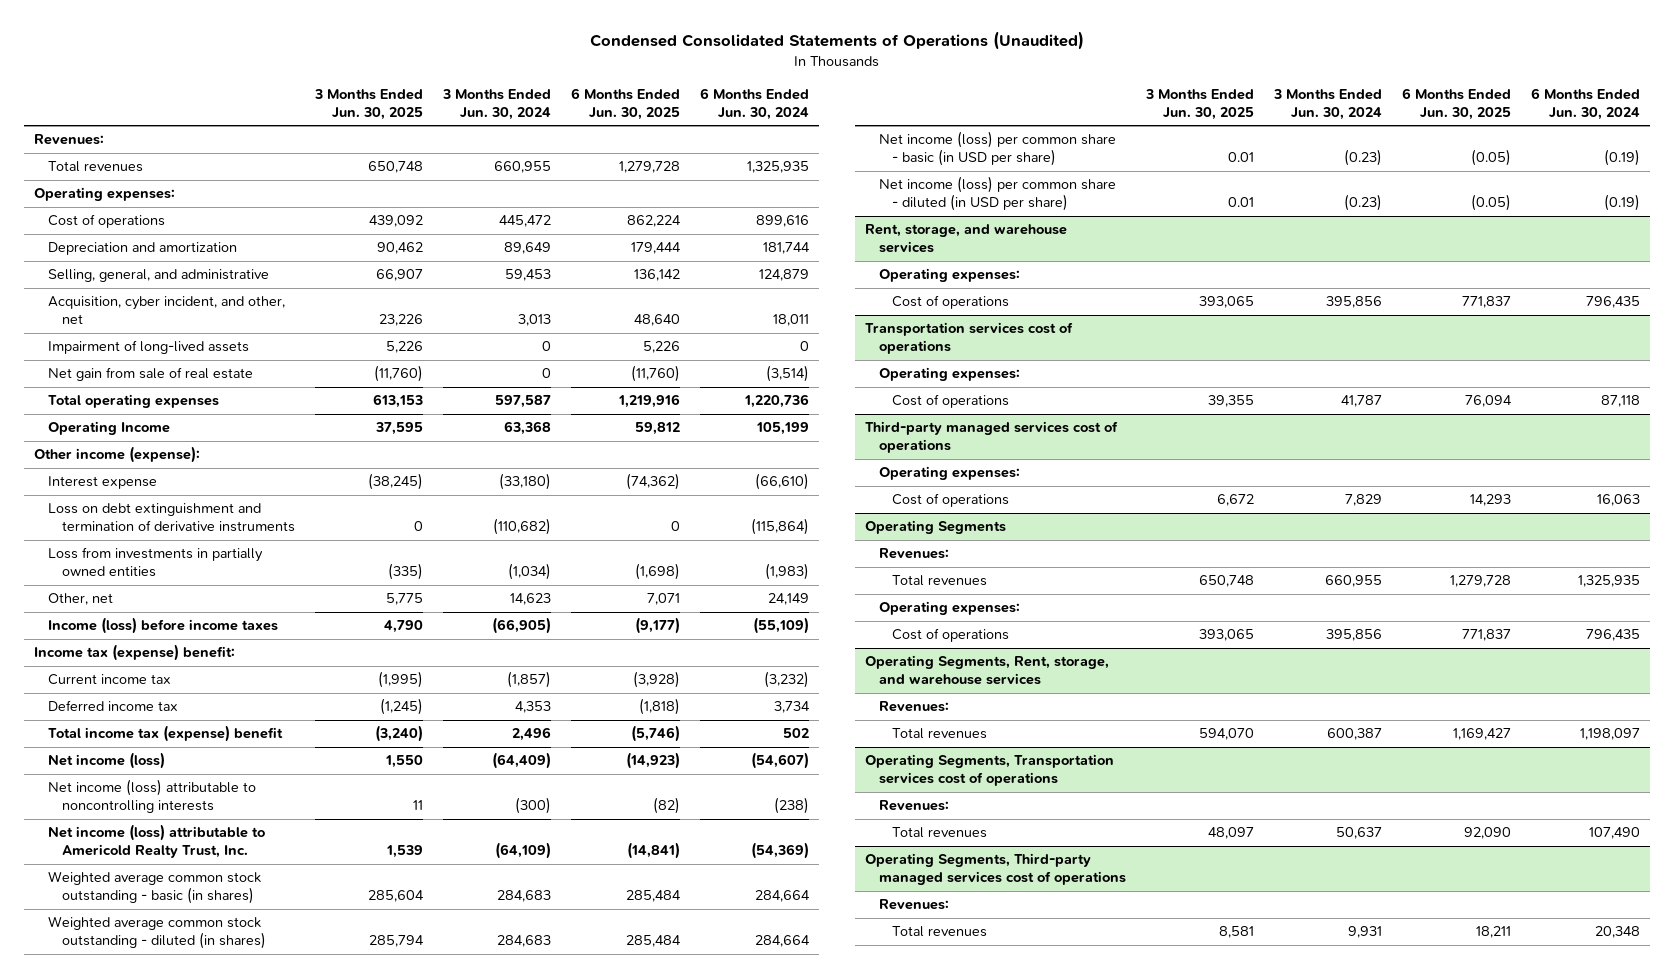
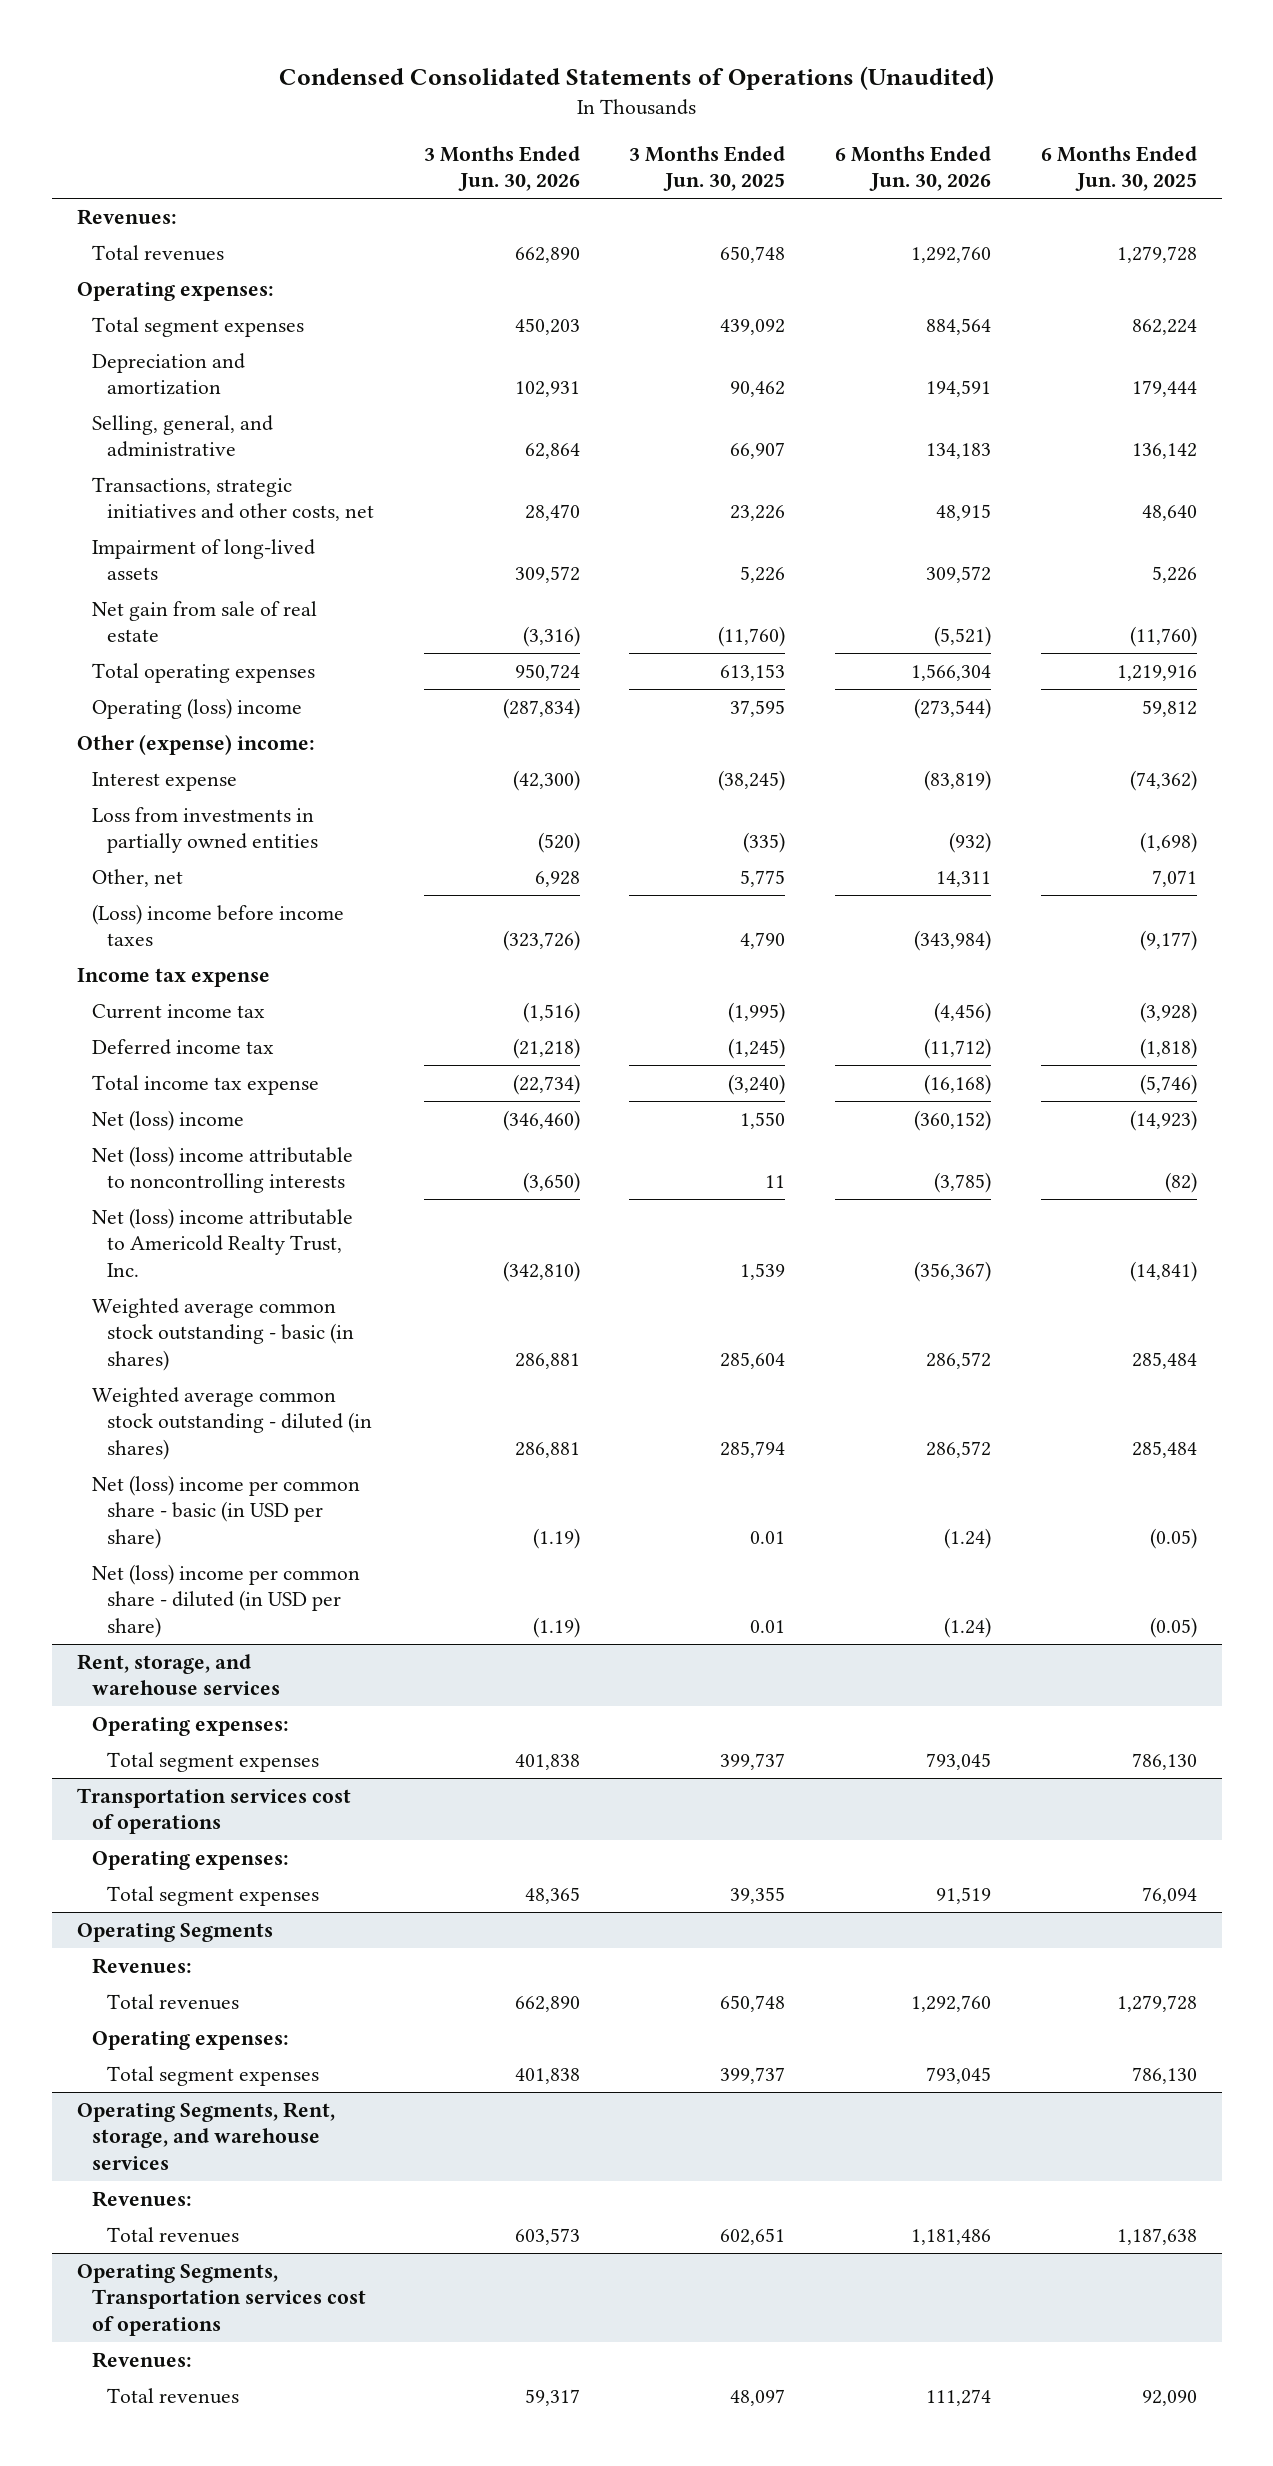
- | 3 Months Ended Jun. 30, 2025 | 3 Months Ended Jun. 30, 2024 | 6 Months Ended Jun. 30, 2025 | 6 Months Ended Jun. 30, 2024
+ | 3 Months Ended Jun. 30, 2026 | 3 Months Ended Jun. 30, 2025 | 6 Months Ended Jun. 30, 2026 | 6 Months Ended Jun. 30, 2025
- Cost of operations | 439,092 | 445,472 | 862,224 | 899,616
+ Total segment expenses | 450,203 | 439,092 | 884,564 | 862,224
- Acquisition, cyber incident, and other, net | 23,226 | 3,013 | 48,640 | 18,011
+ Transactions, strategic initiatives and other costs, net | 28,470 | 23,226 | 48,915 | 48,640
- Operating Income | 37,595 | 63,368 | 59,812 | 105,199
- Other income (expense):
+ Operating (loss) income | (287,834) | 37,595 | (273,544) | 59,812
+ Other (expense) income:
- Loss on debt extinguishment and termination of derivative instruments | 0 | (110,682) | 0 | (115,864)
- Income (loss) before income taxes | 4,790 | (66,905) | (9,177) | (55,109)
- Income tax (expense) benefit:
+ (Loss) income before income taxes | (323,726) | 4,790 | (343,984) | (9,177)
+ Income tax expense
- Total income tax (expense) benefit | (3,240) | 2,496 | (5,746) | 502
- Net income (loss) | 1,550 | (64,409) | (14,923) | (54,607)
- Net income (loss) attributable to noncontrolling interests | 11 | (300) | (82) | (238)
- Net income (loss) attributable to Americold Realty Trust, Inc. | 1,539 | (64,109) | (14,841) | (54,369)
+ Total income tax expense | (22,734) | (3,240) | (16,168) | (5,746)
+ Net (loss) income | (346,460) | 1,550 | (360,152) | (14,923)
+ Net (loss) income attributable to noncontrolling interests | (3,650) | 11 | (3,785) | (82)
+ Net (loss) income attributable to Americold Realty Trust, Inc. | (342,810) | 1,539 | (356,367) | (14,841)
- Net income (loss) per common share - basic (in USD per share) | 0.01 | (0.23) | (0.05) | (0.19)
- Net income (loss) per common share - diluted (in USD per share) | 0.01 | (0.23) | (0.05) | (0.19)
+ Net (loss) income per common share - basic (in USD per share) | (1.19) | 0.01 | (1.24) | (0.05)
+ Net (loss) income per common share - diluted (in USD per share) | (1.19) | 0.01 | (1.24) | (0.05)
@ Rent, storage, and warehouse services
- Cost of operations | 393,065 | 395,856 | 771,837 | 796,435
+ Total segment expenses | 401,838 | 399,737 | 793,045 | 786,130
@ Transportation services cost of operations
- Cost of operations | 39,355 | 41,787 | 76,094 | 87,118
- Third-party managed services cost of operations
- Operating expenses:
- Cost of operations | 6,672 | 7,829 | 14,293 | 16,063
@ Transportation services cost of operations
+ Total segment expenses | 48,365 | 39,355 | 91,519 | 76,094
@ Operating Segments
- Cost of operations | 393,065 | 395,856 | 771,837 | 796,435
+ Total segment expenses | 401,838 | 399,737 | 793,045 | 786,130
@ Operating Segments, Rent, storage, and warehouse services
- Total revenues | 594,070 | 600,387 | 1,169,427 | 1,198,097
+ Total revenues | 603,573 | 602,651 | 1,181,486 | 1,187,638
- Operating Segments, Third-party managed services cost of operations
- Revenues:
- Total revenues | 8,581 | 9,931 | 18,211 | 20,348

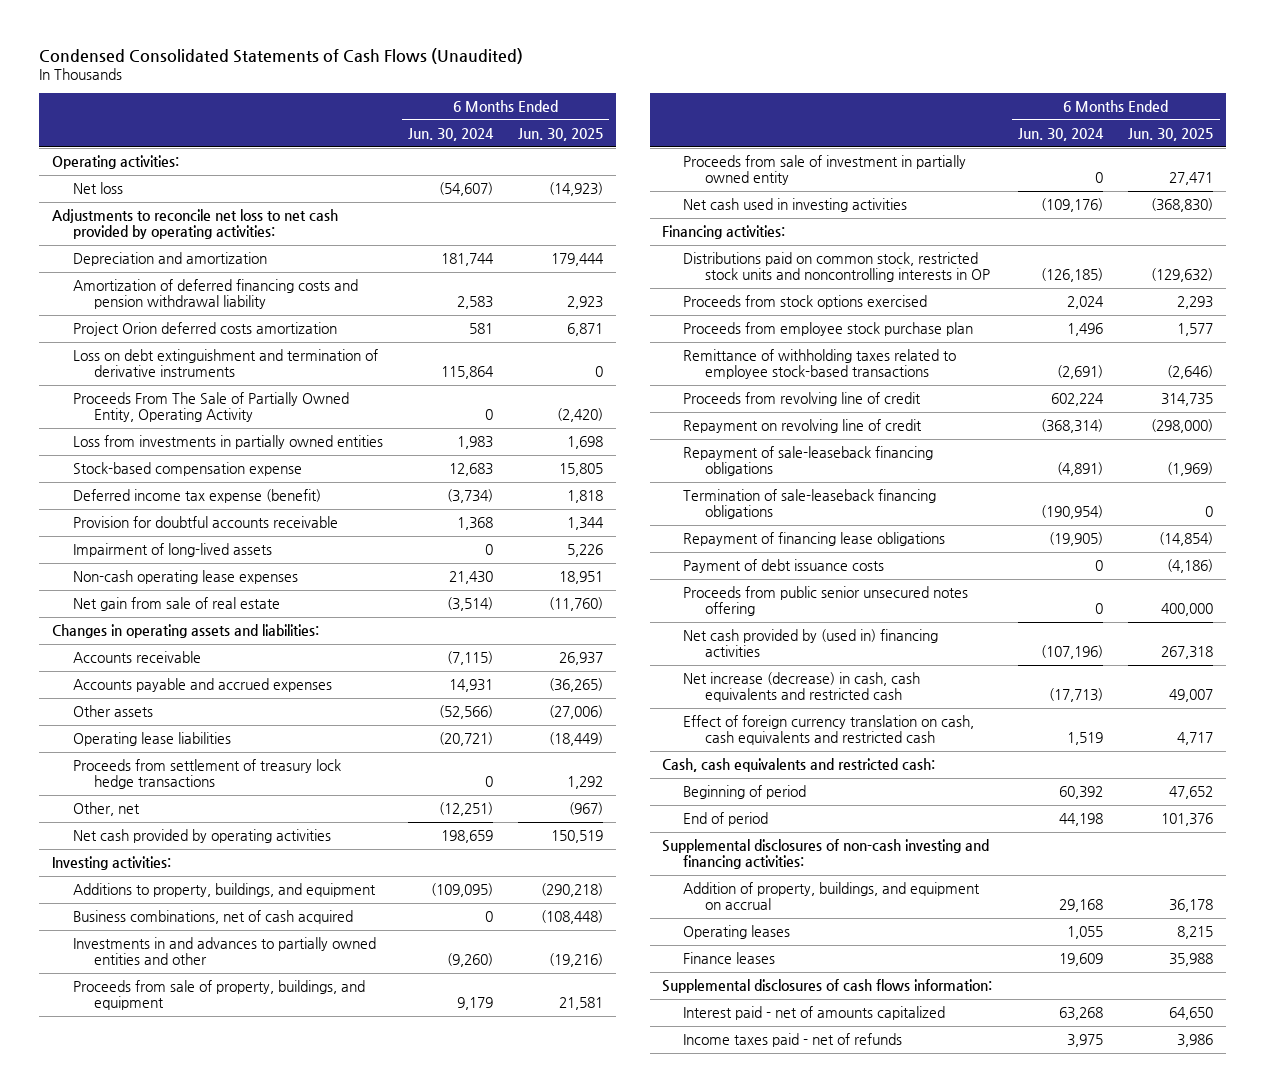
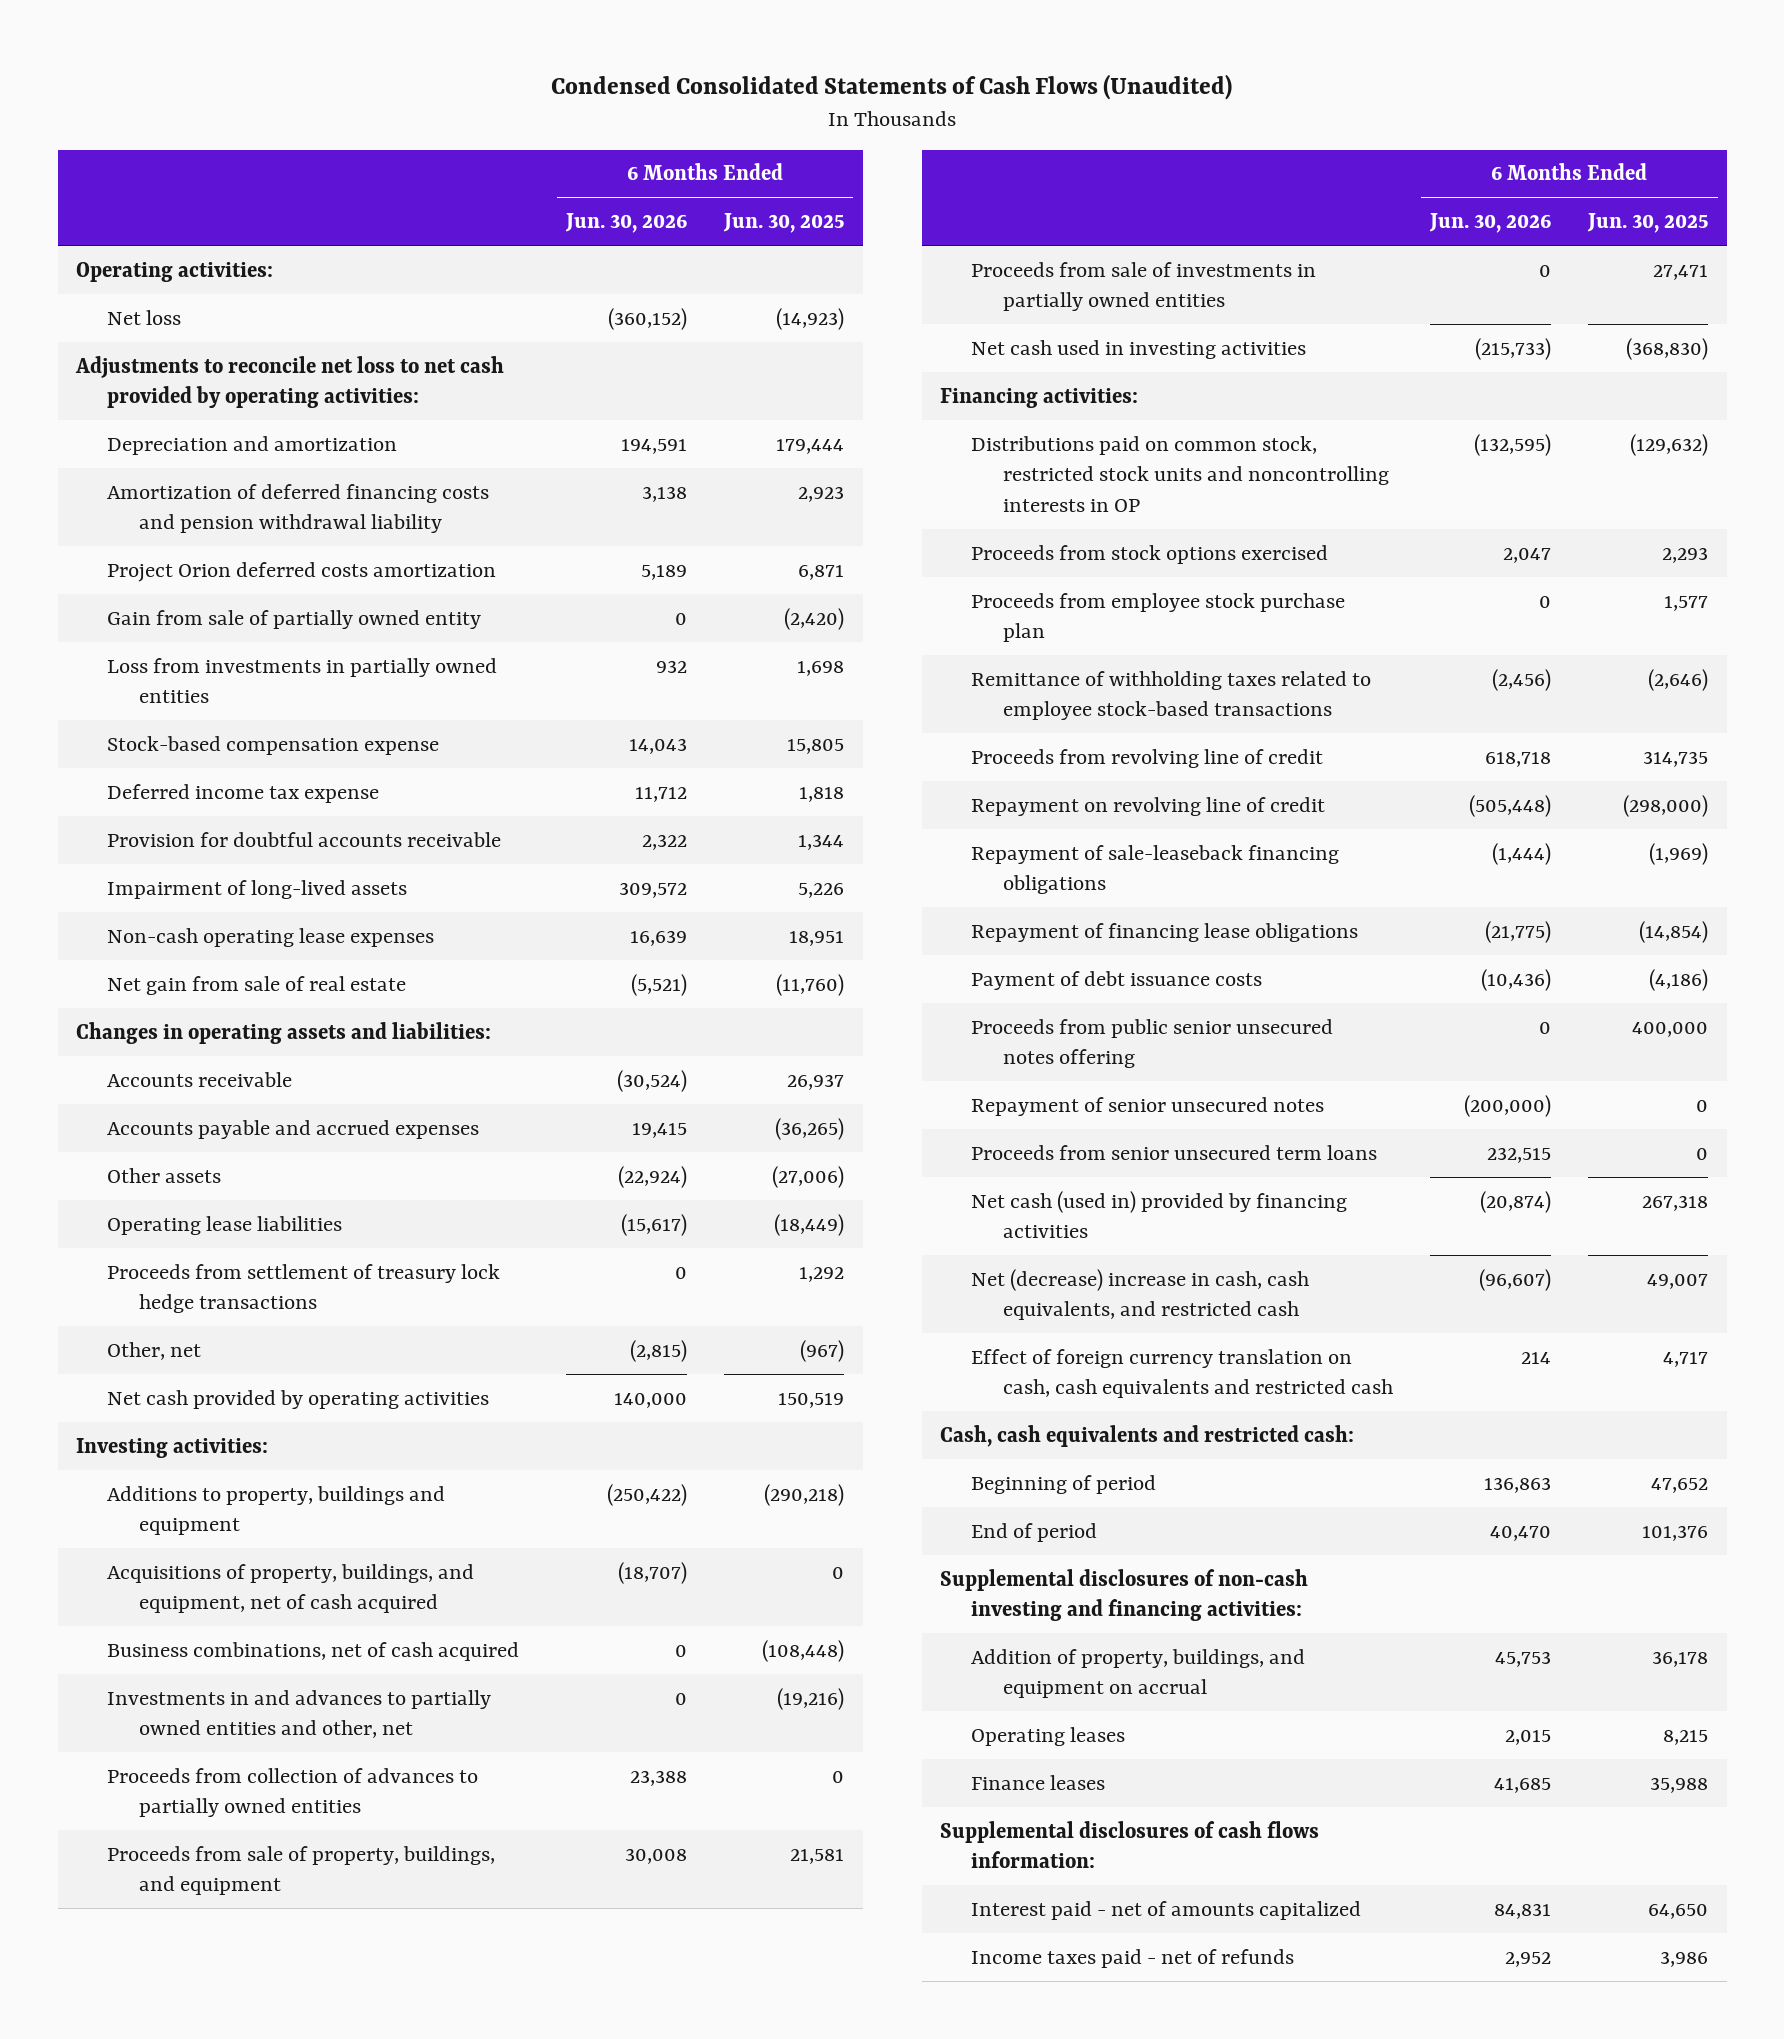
- | 6 Months Ended Jun. 30, 2024 | 6 Months Ended Jun. 30, 2025
+ | 6 Months Ended Jun. 30, 2026 | 6 Months Ended Jun. 30, 2025
- Loss on debt extinguishment and termination of derivative instruments | 115,864 | 0
- Proceeds From The Sale of Partially Owned Entity, Operating Activity | 0 | (2,420)
+ Gain from sale of partially owned entity | 0 | (2,420)
- Deferred income tax expense (benefit) | (3,734) | 1,818
+ Deferred income tax expense | 11,712 | 1,818
- Additions to property, buildings, and equipment | (109,095) | (290,218)
+ Additions to property, buildings and equipment | (250,422) | (290,218)
+ Acquisitions of property, buildings, and equipment, net of cash acquired | (18,707) | 0
- Investments in and advances to partially owned entities and other | (9,260) | (19,216)
+ Investments in and advances to partially owned entities and other, net | 0 | (19,216)
+ Proceeds from collection of advances to partially owned entities | 23,388 | 0
- Proceeds from sale of investment in partially owned entity | 0 | 27,471
+ Proceeds from sale of investments in partially owned entities | 0 | 27,471
- Termination of sale-leaseback financing obligations | (190,954) | 0
- Net cash provided by (used in) financing activities | (107,196) | 267,318
- Net increase (decrease) in cash, cash equivalents and restricted cash | (17,713) | 49,007
+ Repayment of senior unsecured notes | (200,000) | 0
+ Proceeds from senior unsecured term loans | 232,515 | 0
+ Net cash (used in) provided by financing activities | (20,874) | 267,318
+ Net (decrease) increase in cash, cash equivalents, and restricted cash | (96,607) | 49,007

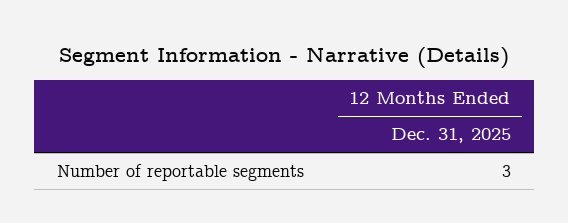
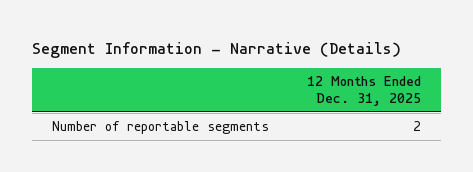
- Number of reportable segments | 3
+ Number of reportable segments | 2

